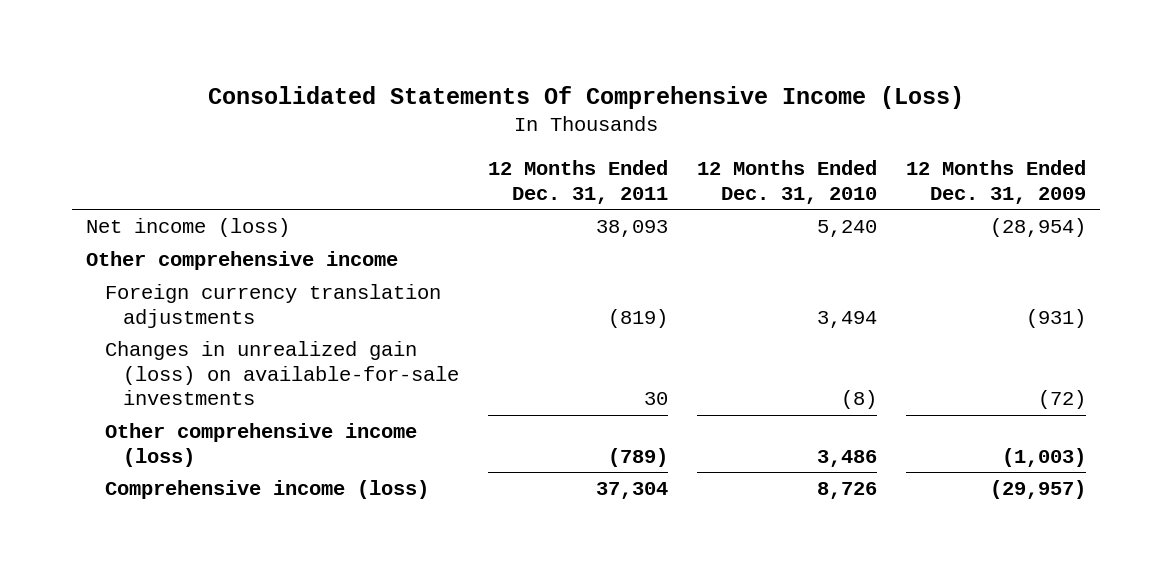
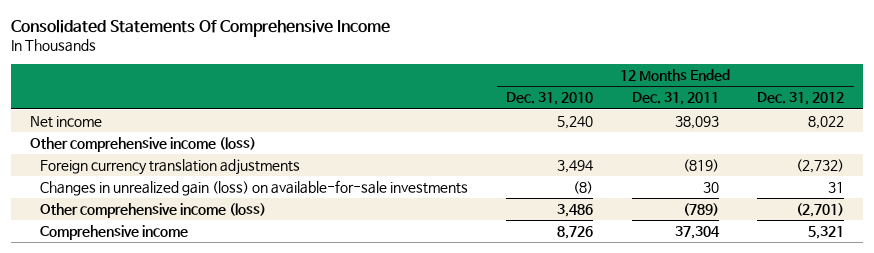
- Consolidated Statements Of Comprehensive Income (Loss)
+ Consolidated Statements Of Comprehensive Income
- | 12 Months Ended Dec. 31, 2011 | 12 Months Ended Dec. 31, 2010 | 12 Months Ended Dec. 31, 2009
+ | 12 Months Ended Dec. 31, 2010 | 12 Months Ended Dec. 31, 2011 | 12 Months Ended Dec. 31, 2012
- Net income (loss) | 38,093 | 5,240 | (28,954)
- Other comprehensive income
+ Net income | 5,240 | 38,093 | 8,022
+ Other comprehensive income (loss)
- Comprehensive income (loss) | 37,304 | 8,726 | (29,957)
+ Comprehensive income | 8,726 | 37,304 | 5,321

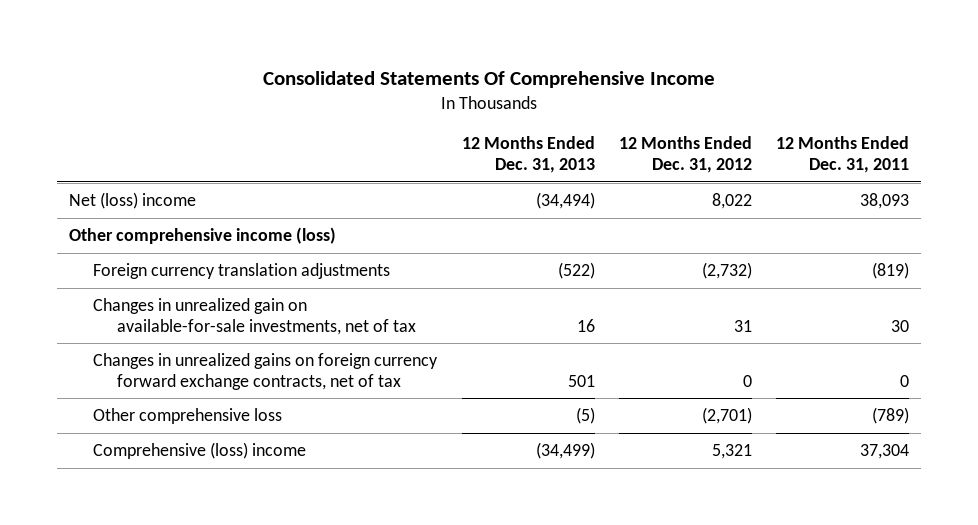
- | 12 Months Ended Dec. 31, 2010 | 12 Months Ended Dec. 31, 2011 | 12 Months Ended Dec. 31, 2012
+ | 12 Months Ended Dec. 31, 2013 | 12 Months Ended Dec. 31, 2012 | 12 Months Ended Dec. 31, 2011
- Net income | 5,240 | 38,093 | 8,022
+ Net (loss) income | (34,494) | 8,022 | 38,093
- Changes in unrealized gain (loss) on available-for-sale investments | (8) | 30 | 31
- Other comprehensive income (loss) | 3,486 | (789) | (2,701)
- Comprehensive income | 8,726 | 37,304 | 5,321
+ Changes in unrealized gain on available-for-sale investments, net of tax | 16 | 31 | 30
+ Changes in unrealized gains on foreign currency forward exchange contracts, net of tax | 501 | 0 | 0
+ Other comprehensive loss | (5) | (2,701) | (789)
+ Comprehensive (loss) income | (34,499) | 5,321 | 37,304

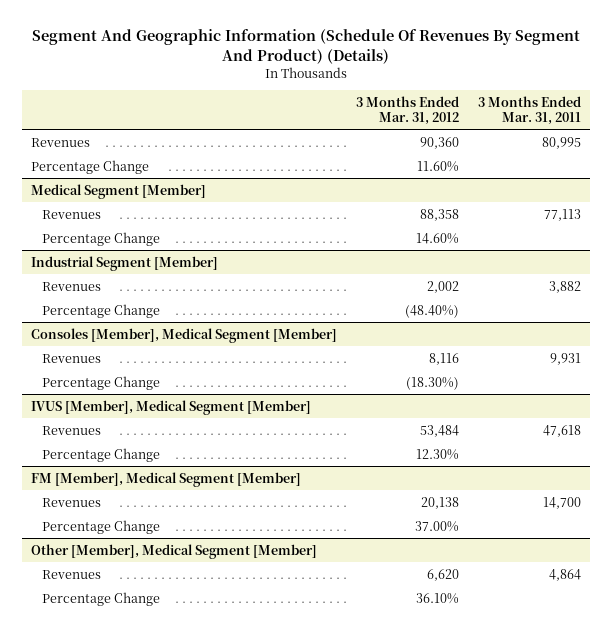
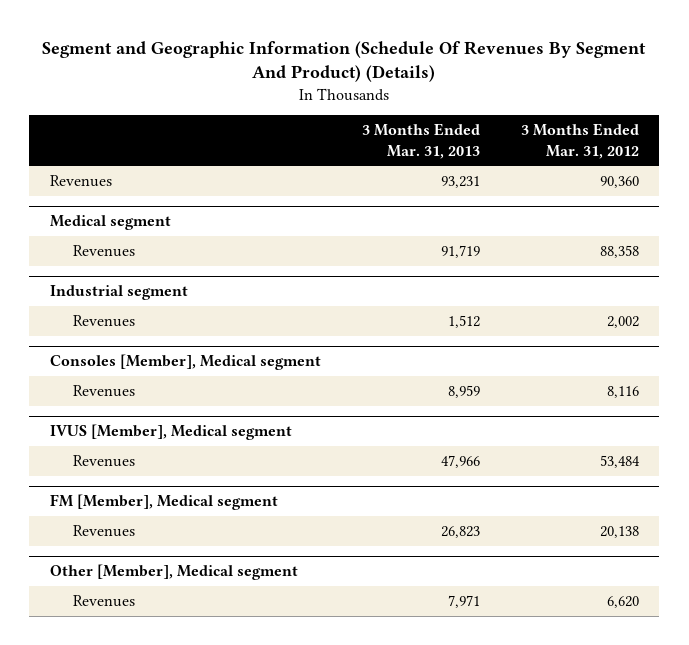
- Segment And Geographic Information (Schedule Of Revenues By Segment And Product) (Details)
+ Segment and Geographic Information (Schedule Of Revenues By Segment And Product) (Details)
- | 3 Months Ended Mar. 31, 2012 | 3 Months Ended Mar. 31, 2011
+ | 3 Months Ended Mar. 31, 2013 | 3 Months Ended Mar. 31, 2012
- Percentage Change | 11.60% |
- Medical Segment [Member]
+ Medical segment
- Percentage Change | 14.60% |
- Industrial Segment [Member]
+ Industrial segment
- Percentage Change | (48.40%) |
- Consoles [Member], Medical Segment [Member]
+ Consoles [Member], Medical segment
- Percentage Change | (18.30%) |
- IVUS [Member], Medical Segment [Member]
+ IVUS [Member], Medical segment
- Percentage Change | 12.30% |
- FM [Member], Medical Segment [Member]
+ FM [Member], Medical segment
- Percentage Change | 37.00% |
- Other [Member], Medical Segment [Member]
+ Other [Member], Medical segment
- Percentage Change | 36.10% |

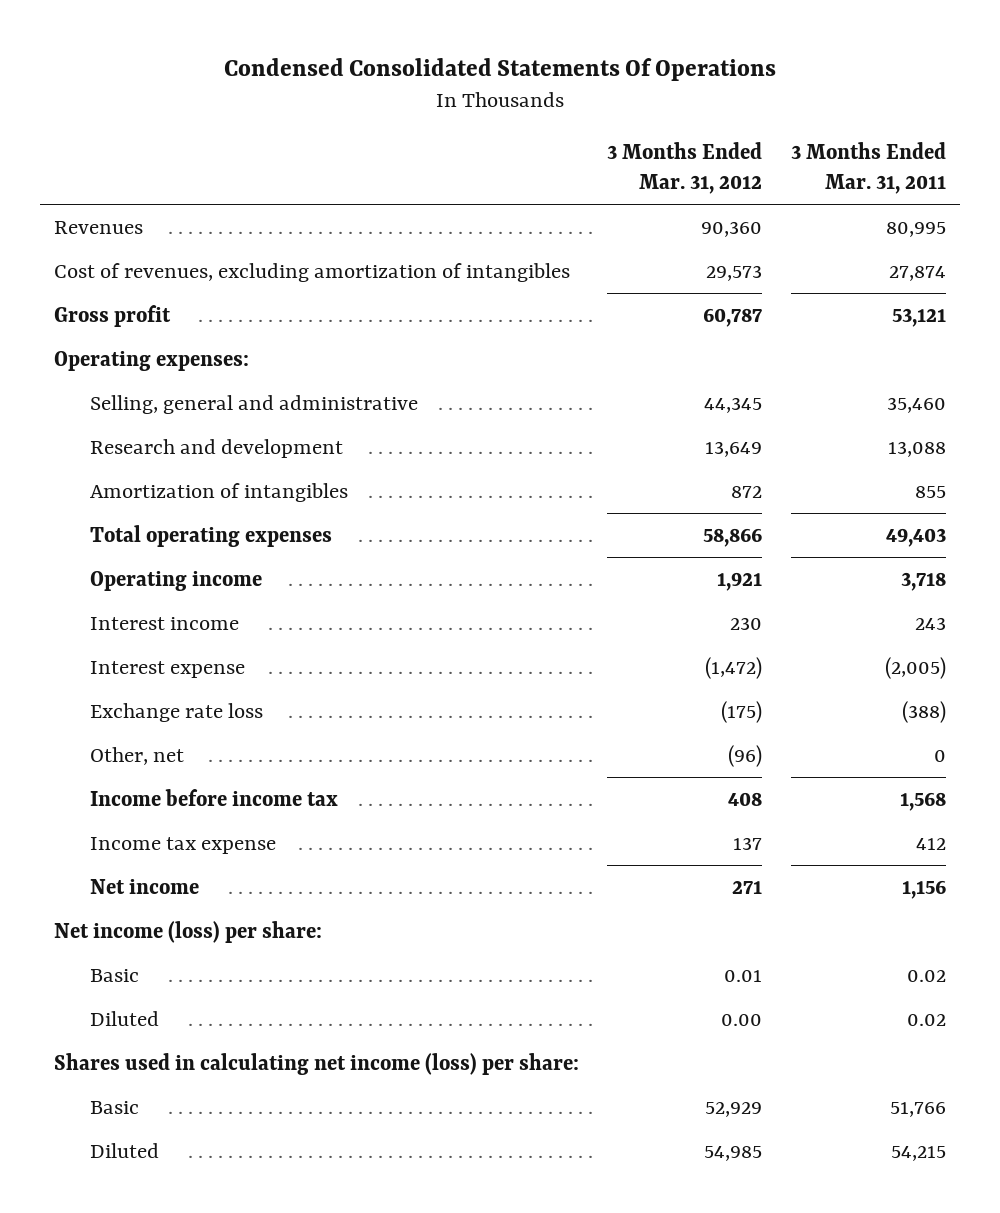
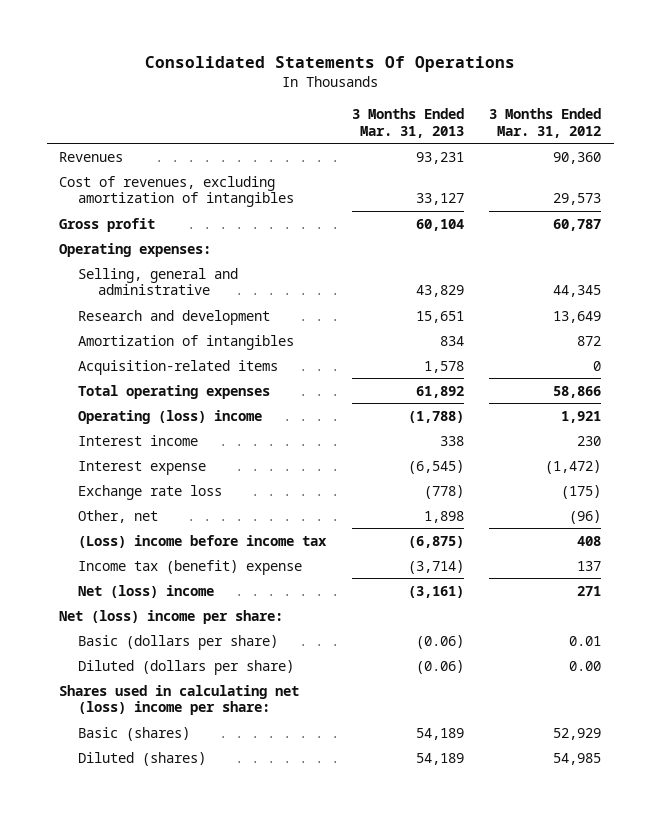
- Condensed Consolidated Statements Of Operations
+ Consolidated Statements Of Operations
- | 3 Months Ended Mar. 31, 2012 | 3 Months Ended Mar. 31, 2011
+ | 3 Months Ended Mar. 31, 2013 | 3 Months Ended Mar. 31, 2012
+ Acquisition-related items | 1,578 | 0
- Operating income | 1,921 | 3,718
+ Operating (loss) income | (1,788) | 1,921
- Income before income tax | 408 | 1,568
- Income tax expense | 137 | 412
- Net income | 271 | 1,156
- Net income (loss) per share:
- Basic | 0.01 | 0.02
- Diluted | 0.00 | 0.02
- Shares used in calculating net income (loss) per share:
- Basic | 52,929 | 51,766
- Diluted | 54,985 | 54,215
+ (Loss) income before income tax | (6,875) | 408
+ Income tax (benefit) expense | (3,714) | 137
+ Net (loss) income | (3,161) | 271
+ Net (loss) income per share:
+ Basic (dollars per share) | (0.06) | 0.01
+ Diluted (dollars per share) | (0.06) | 0.00
+ Shares used in calculating net (loss) income per share:
+ Basic (shares) | 54,189 | 52,929
+ Diluted (shares) | 54,189 | 54,985

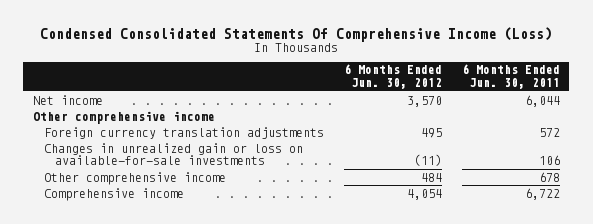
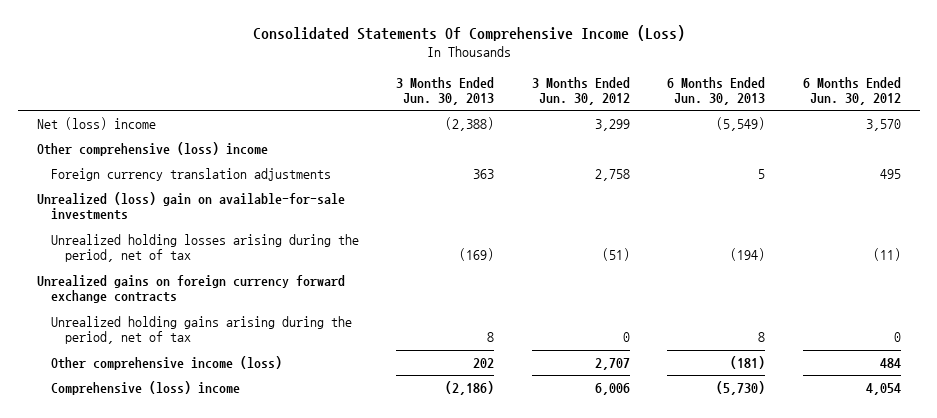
- Condensed Consolidated Statements Of Comprehensive Income (Loss)
+ Consolidated Statements Of Comprehensive Income (Loss)
- | 6 Months Ended Jun. 30, 2012 | 6 Months Ended Jun. 30, 2011
+ | 3 Months Ended Jun. 30, 2013 | 3 Months Ended Jun. 30, 2012 | 6 Months Ended Jun. 30, 2013 | 6 Months Ended Jun. 30, 2012
- Net income | 3,570 | 6,044
- Other comprehensive income
+ Net (loss) income | (2,388) | 3,299 | (5,549) | 3,570
+ Other comprehensive (loss) income
- Changes in unrealized gain or loss on available-for-sale investments | (11) | 106
- Other comprehensive income | 484 | 678
- Comprehensive income | 4,054 | 6,722
+ Unrealized (loss) gain on available-for-sale investments
+ Unrealized holding losses arising during the period, net of tax | (169) | (51) | (194) | (11)
+ Unrealized gains on foreign currency forward exchange contracts
+ Unrealized holding gains arising during the period, net of tax | 8 | 0 | 8 | 0
+ Other comprehensive income (loss) | 202 | 2,707 | (181) | 484
+ Comprehensive (loss) income | (2,186) | 6,006 | (5,730) | 4,054

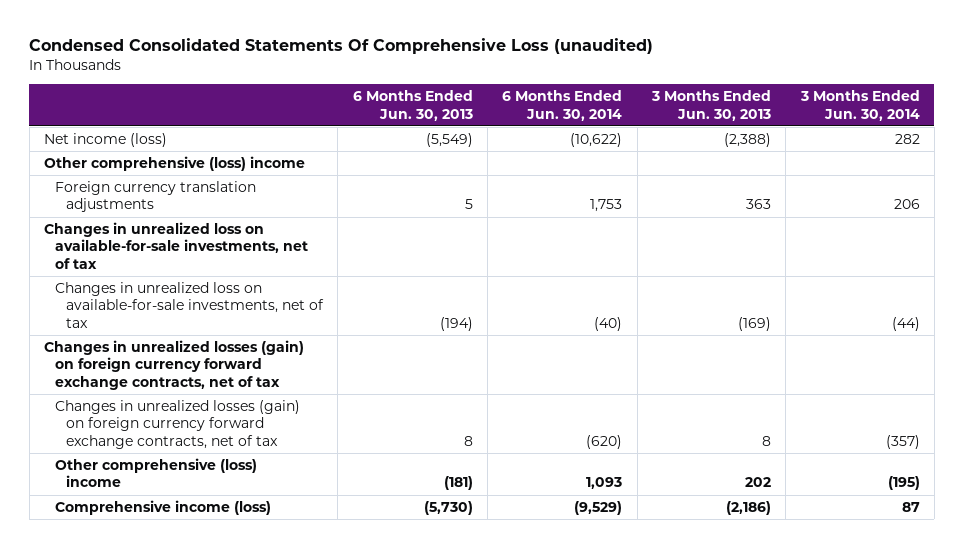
- Consolidated Statements Of Comprehensive Income (Loss)
+ Condensed Consolidated Statements Of Comprehensive Loss (unaudited)
- | 3 Months Ended Jun. 30, 2013 | 3 Months Ended Jun. 30, 2012 | 6 Months Ended Jun. 30, 2013 | 6 Months Ended Jun. 30, 2012
+ | 6 Months Ended Jun. 30, 2013 | 6 Months Ended Jun. 30, 2014 | 3 Months Ended Jun. 30, 2013 | 3 Months Ended Jun. 30, 2014
- Net (loss) income | (2,388) | 3,299 | (5,549) | 3,570
+ Net income (loss) | (5,549) | (10,622) | (2,388) | 282
- Unrealized (loss) gain on available-for-sale investments
- Unrealized holding losses arising during the period, net of tax | (169) | (51) | (194) | (11)
- Unrealized gains on foreign currency forward exchange contracts
- Unrealized holding gains arising during the period, net of tax | 8 | 0 | 8 | 0
- Other comprehensive income (loss) | 202 | 2,707 | (181) | 484
- Comprehensive (loss) income | (2,186) | 6,006 | (5,730) | 4,054
+ Changes in unrealized loss on available-for-sale investments, net of tax
+ Changes in unrealized loss on available-for-sale investments, net of tax | (194) | (40) | (169) | (44)
+ Changes in unrealized losses (gain) on foreign currency forward exchange contracts, net of tax
+ Changes in unrealized losses (gain) on foreign currency forward exchange contracts, net of tax | 8 | (620) | 8 | (357)
+ Other comprehensive (loss) income | (181) | 1,093 | 202 | (195)
+ Comprehensive income (loss) | (5,730) | (9,529) | (2,186) | 87

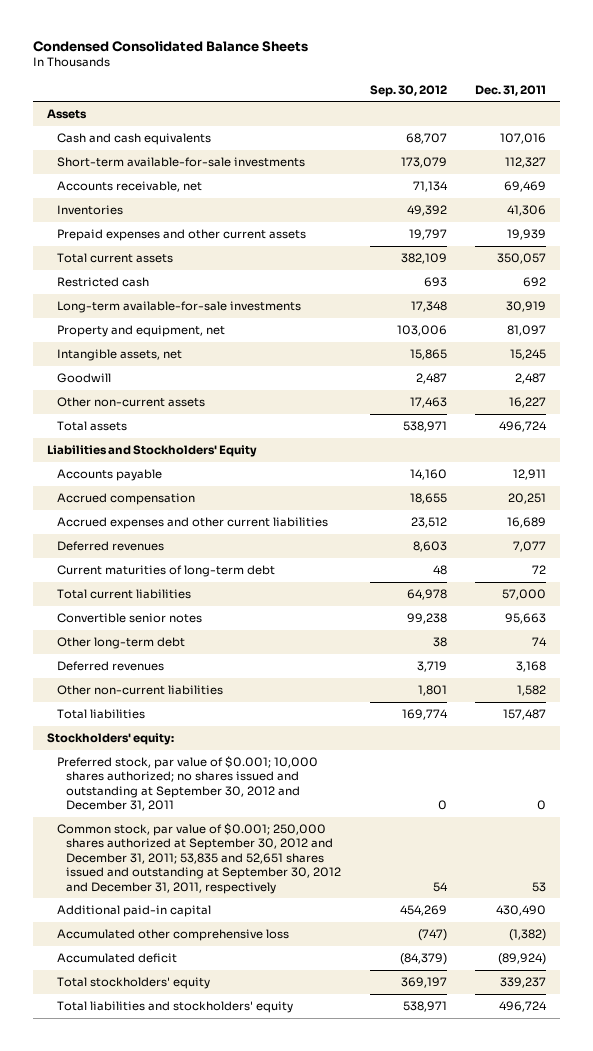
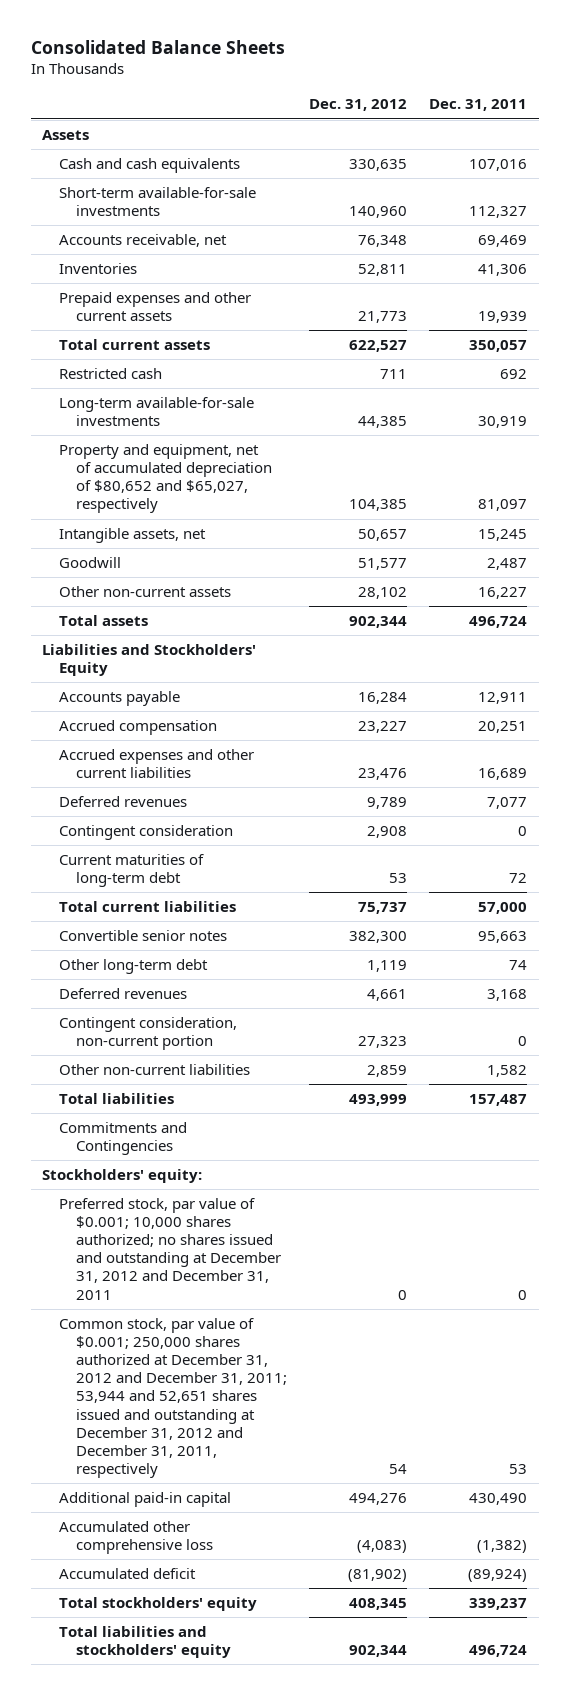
- Condensed Consolidated Balance Sheets
+ Consolidated Balance Sheets
- | Sep. 30, 2012 | Dec. 31, 2011
+ | Dec. 31, 2012 | Dec. 31, 2011
- Property and equipment, net | 103,006 | 81,097
+ Property and equipment, net of accumulated depreciation of $80,652 and $65,027, respectively | 104,385 | 81,097
+ Contingent consideration | 2,908 | 0
+ Contingent consideration, non-current portion | 27,323 | 0
+ Commitments and Contingencies
- Preferred stock, par value of $0.001; 10,000 shares authorized; no shares issued and outstanding at September 30, 2012 and December 31, 2011 | 0 | 0
- Common stock, par value of $0.001; 250,000 shares authorized at September 30, 2012 and December 31, 2011; 53,835 and 52,651 shares issued and outstanding at September 30, 2012 and December 31, 2011, respectively | 54 | 53
+ Preferred stock, par value of $0.001; 10,000 shares authorized; no shares issued and outstanding at December 31, 2012 and December 31, 2011 | 0 | 0
+ Common stock, par value of $0.001; 250,000 shares authorized at December 31, 2012 and December 31, 2011; 53,944 and 52,651 shares issued and outstanding at December 31, 2012 and December 31, 2011, respectively | 54 | 53

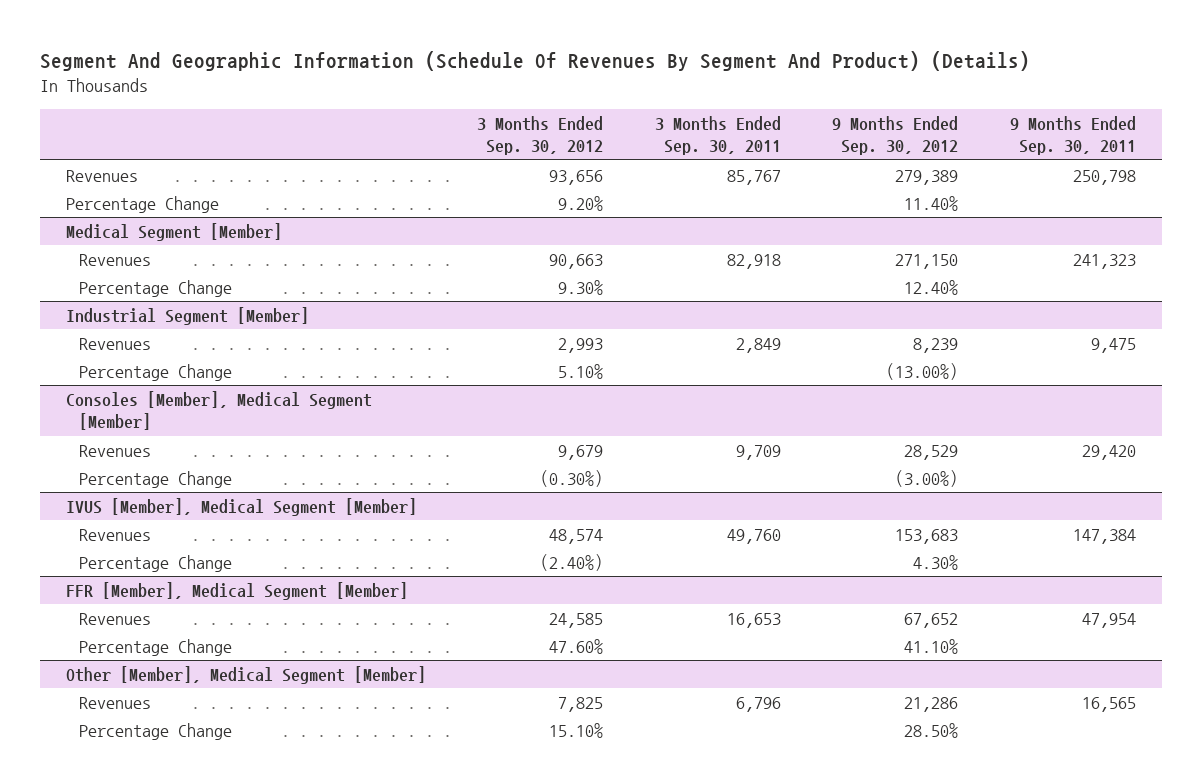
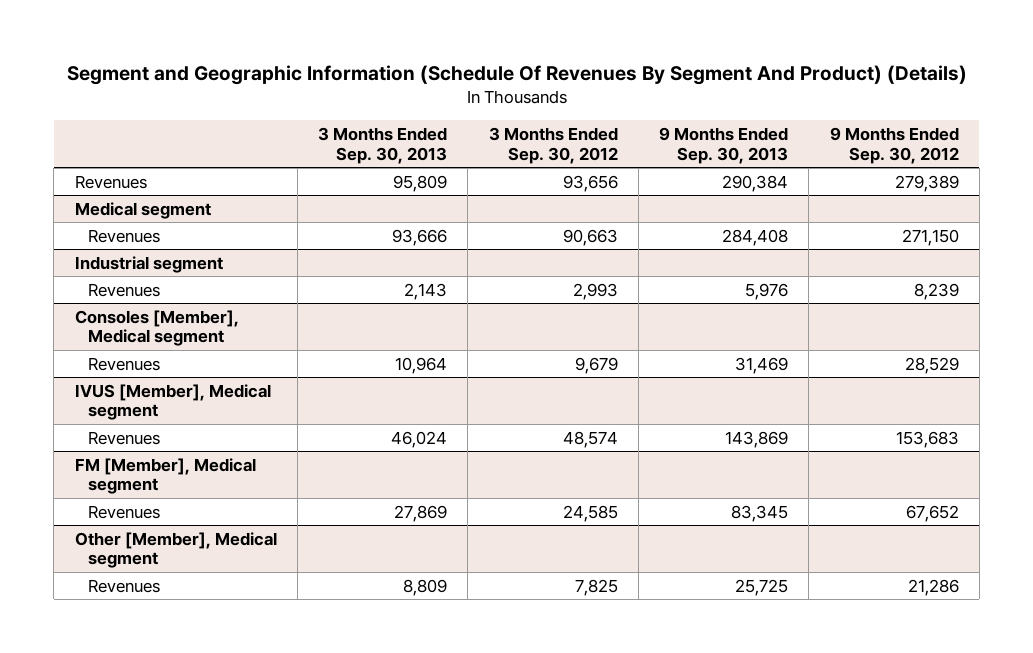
- Segment And Geographic Information (Schedule Of Revenues By Segment And Product) (Details)
+ Segment and Geographic Information (Schedule Of Revenues By Segment And Product) (Details)
- | 3 Months Ended Sep. 30, 2012 | 3 Months Ended Sep. 30, 2011 | 9 Months Ended Sep. 30, 2012 | 9 Months Ended Sep. 30, 2011
+ | 3 Months Ended Sep. 30, 2013 | 3 Months Ended Sep. 30, 2012 | 9 Months Ended Sep. 30, 2013 | 9 Months Ended Sep. 30, 2012
- Percentage Change | 9.20% | | 11.40% |
- Medical Segment [Member]
+ Medical segment
- Percentage Change | 9.30% | | 12.40% |
- Industrial Segment [Member]
+ Industrial segment
- Percentage Change | 5.10% | | (13.00%) |
- Consoles [Member], Medical Segment [Member]
+ Consoles [Member], Medical segment
- Percentage Change | (0.30%) | | (3.00%) |
- IVUS [Member], Medical Segment [Member]
+ IVUS [Member], Medical segment
- Percentage Change | (2.40%) | | 4.30% |
- FFR [Member], Medical Segment [Member]
+ FM [Member], Medical segment
- Percentage Change | 47.60% | | 41.10% |
- Other [Member], Medical Segment [Member]
+ Other [Member], Medical segment
- Percentage Change | 15.10% | | 28.50% |

